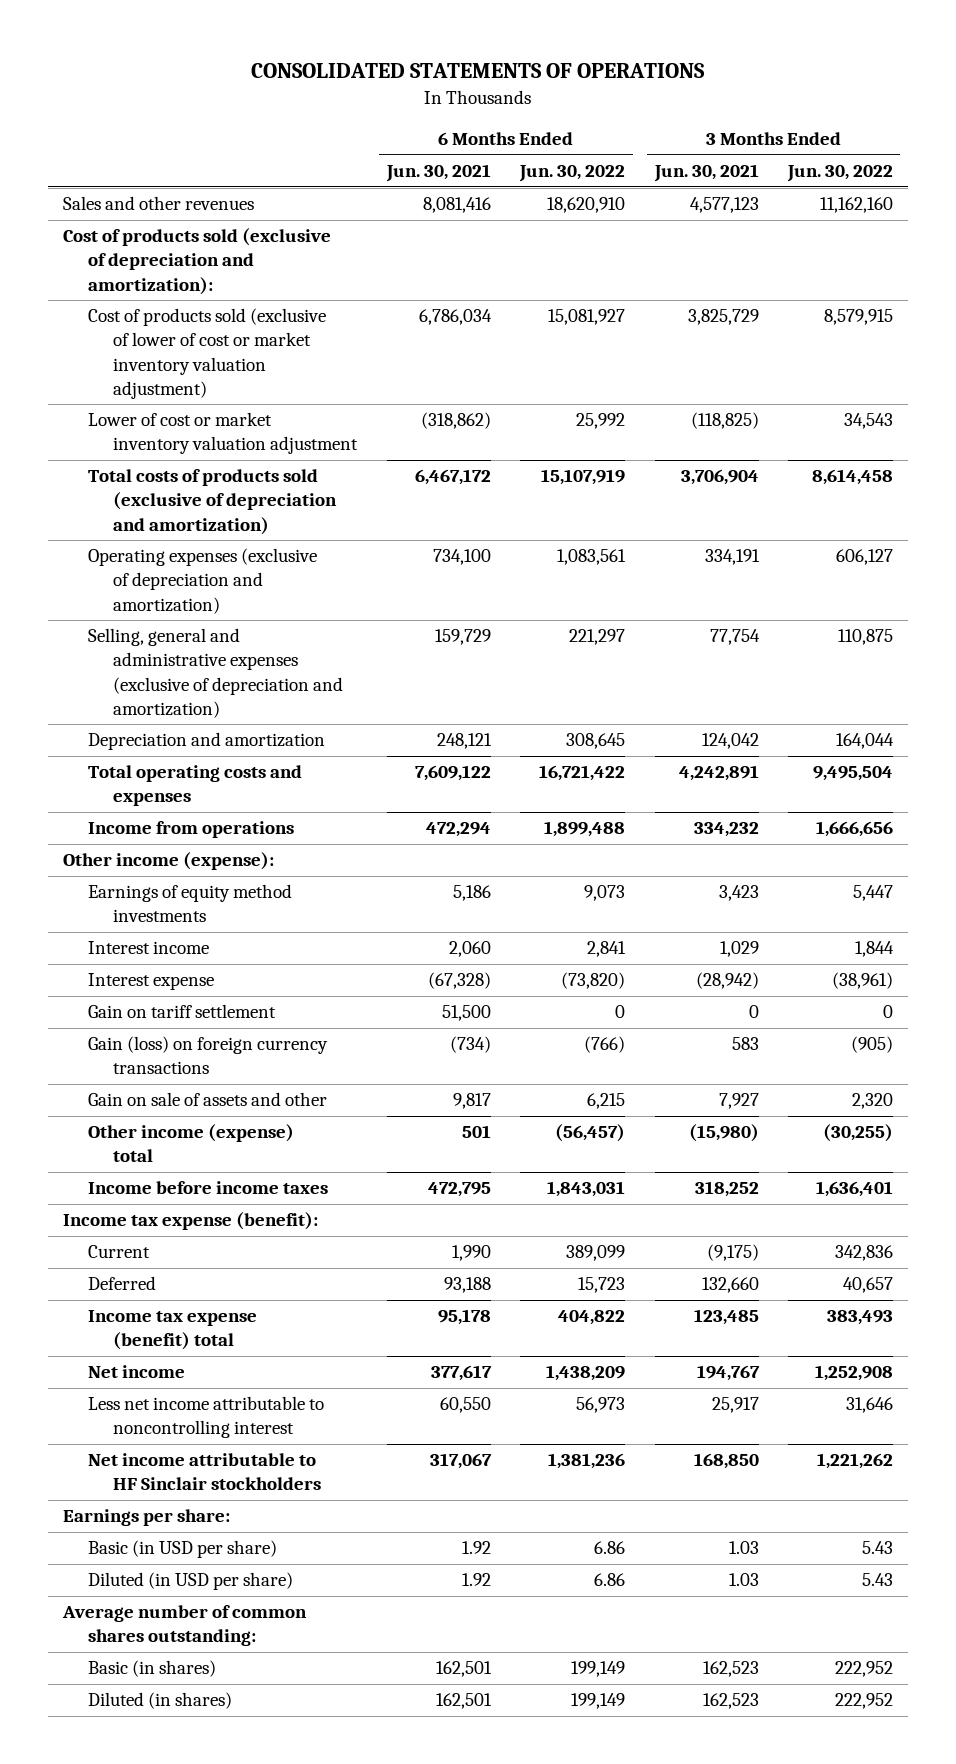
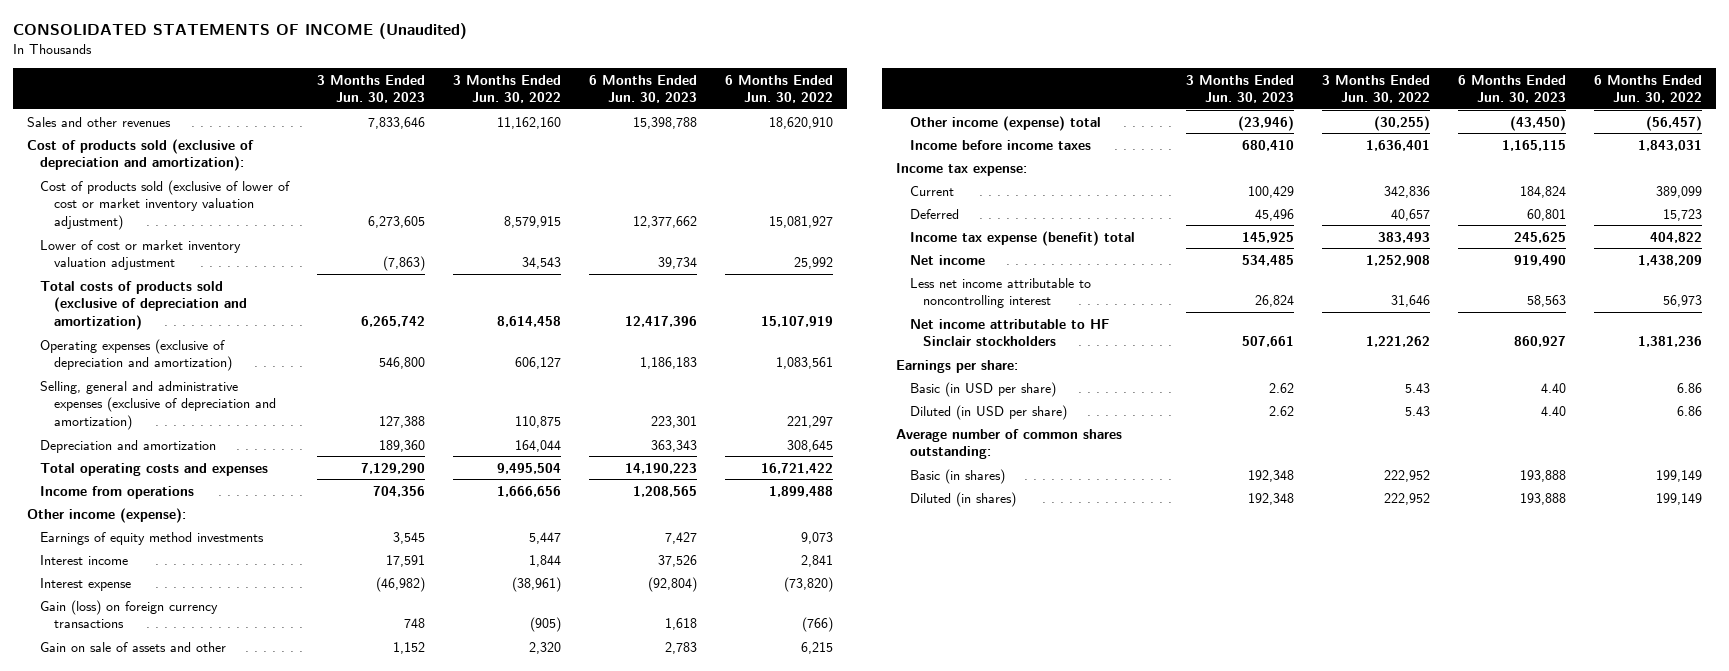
- CONSOLIDATED STATEMENTS OF OPERATIONS
+ CONSOLIDATED STATEMENTS OF INCOME (Unaudited)
- | 6 Months Ended Jun. 30, 2021 | 6 Months Ended Jun. 30, 2022 | 3 Months Ended Jun. 30, 2021 | 3 Months Ended Jun. 30, 2022
+ | 3 Months Ended Jun. 30, 2023 | 3 Months Ended Jun. 30, 2022 | 6 Months Ended Jun. 30, 2023 | 6 Months Ended Jun. 30, 2022
- Gain on tariff settlement | 51,500 | 0 | 0 | 0
- Income tax expense (benefit):
+ Income tax expense:

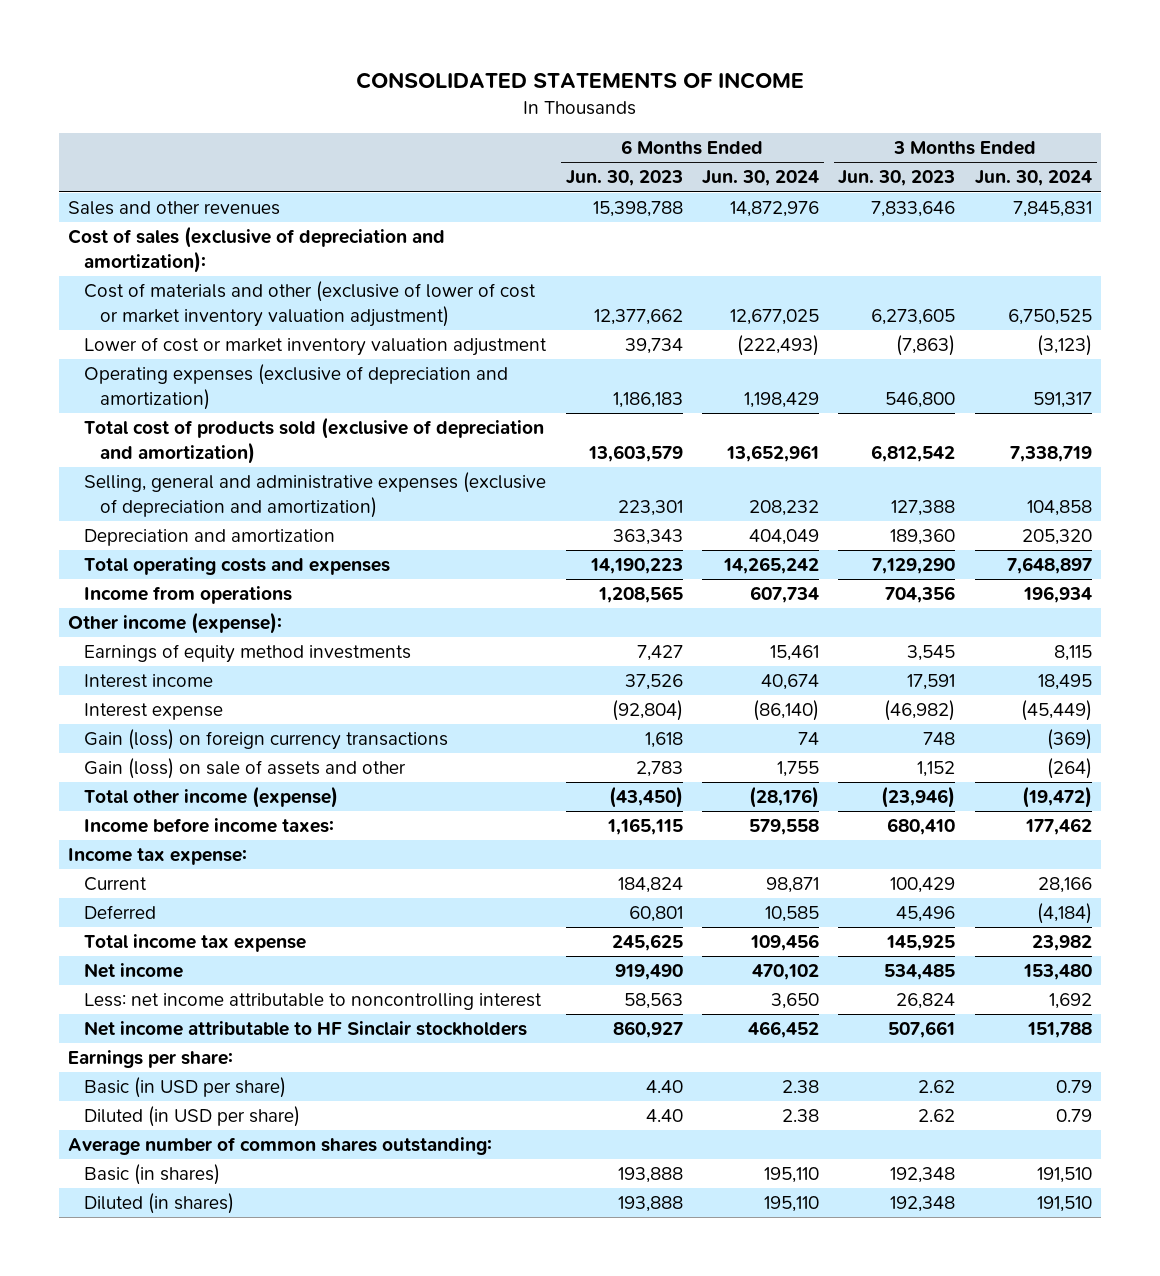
- CONSOLIDATED STATEMENTS OF INCOME (Unaudited)
+ CONSOLIDATED STATEMENTS OF INCOME
- | 3 Months Ended Jun. 30, 2023 | 3 Months Ended Jun. 30, 2022 | 6 Months Ended Jun. 30, 2023 | 6 Months Ended Jun. 30, 2022
+ | 6 Months Ended Jun. 30, 2023 | 6 Months Ended Jun. 30, 2024 | 3 Months Ended Jun. 30, 2023 | 3 Months Ended Jun. 30, 2024
- Cost of products sold (exclusive of depreciation and amortization):
- Cost of products sold (exclusive of lower of cost or market inventory valuation adjustment) | 6,273,605 | 8,579,915 | 12,377,662 | 15,081,927
+ Cost of sales (exclusive of depreciation and amortization):
+ Cost of materials and other (exclusive of lower of cost or market inventory valuation adjustment) | 12,377,662 | 12,677,025 | 6,273,605 | 6,750,525
- Total costs of products sold (exclusive of depreciation and amortization) | 6,265,742 | 8,614,458 | 12,417,396 | 15,107,919
+ Total cost of products sold (exclusive of depreciation and amortization) | 13,603,579 | 13,652,961 | 6,812,542 | 7,338,719
- Gain on sale of assets and other | 1,152 | 2,320 | 2,783 | 6,215
- Other income (expense) total | (23,946) | (30,255) | (43,450) | (56,457)
- Income before income taxes | 680,410 | 1,636,401 | 1,165,115 | 1,843,031
+ Gain (loss) on sale of assets and other | 2,783 | 1,755 | 1,152 | (264)
+ Total other income (expense) | (43,450) | (28,176) | (23,946) | (19,472)
+ Income before income taxes: | 1,165,115 | 579,558 | 680,410 | 177,462
- Income tax expense (benefit) total | 145,925 | 383,493 | 245,625 | 404,822
+ Total income tax expense | 245,625 | 109,456 | 145,925 | 23,982
- Less net income attributable to noncontrolling interest | 26,824 | 31,646 | 58,563 | 56,973
+ Less: net income attributable to noncontrolling interest | 58,563 | 3,650 | 26,824 | 1,692

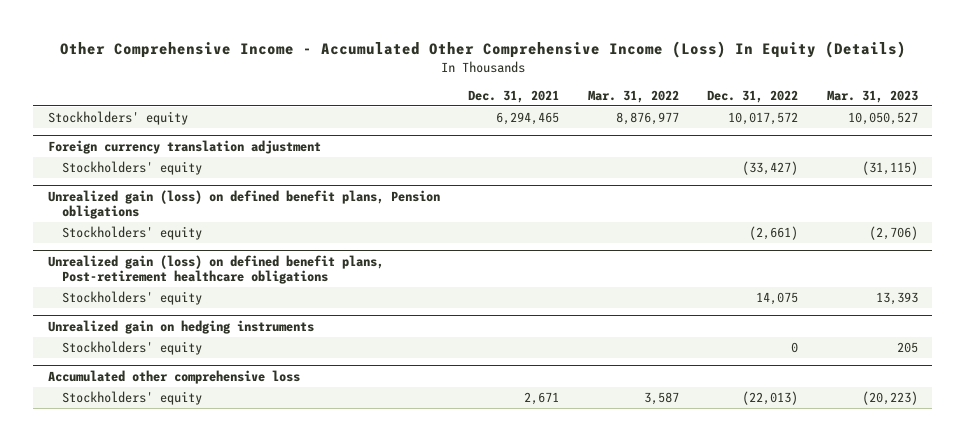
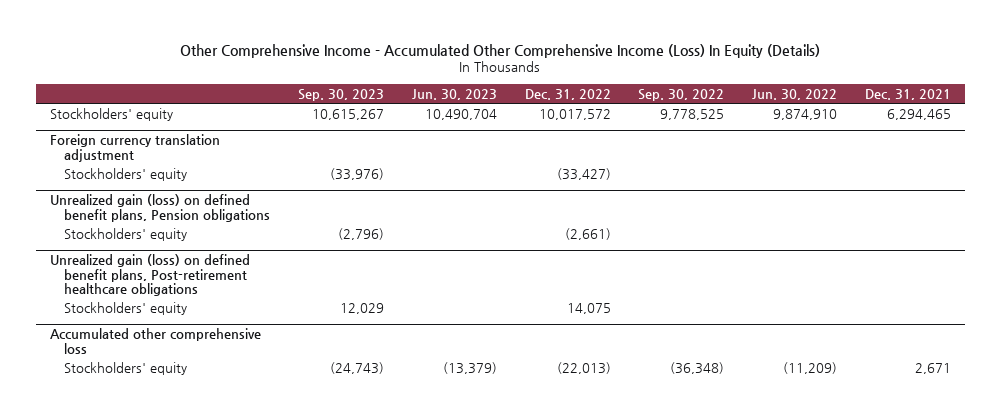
- | Dec. 31, 2021 | Mar. 31, 2022 | Dec. 31, 2022 | Mar. 31, 2023
+ | Sep. 30, 2023 | Jun. 30, 2023 | Dec. 31, 2022 | Sep. 30, 2022 | Jun. 30, 2022 | Dec. 31, 2021
- Unrealized gain on hedging instruments
- Stockholders' equity | | | 0 | 205

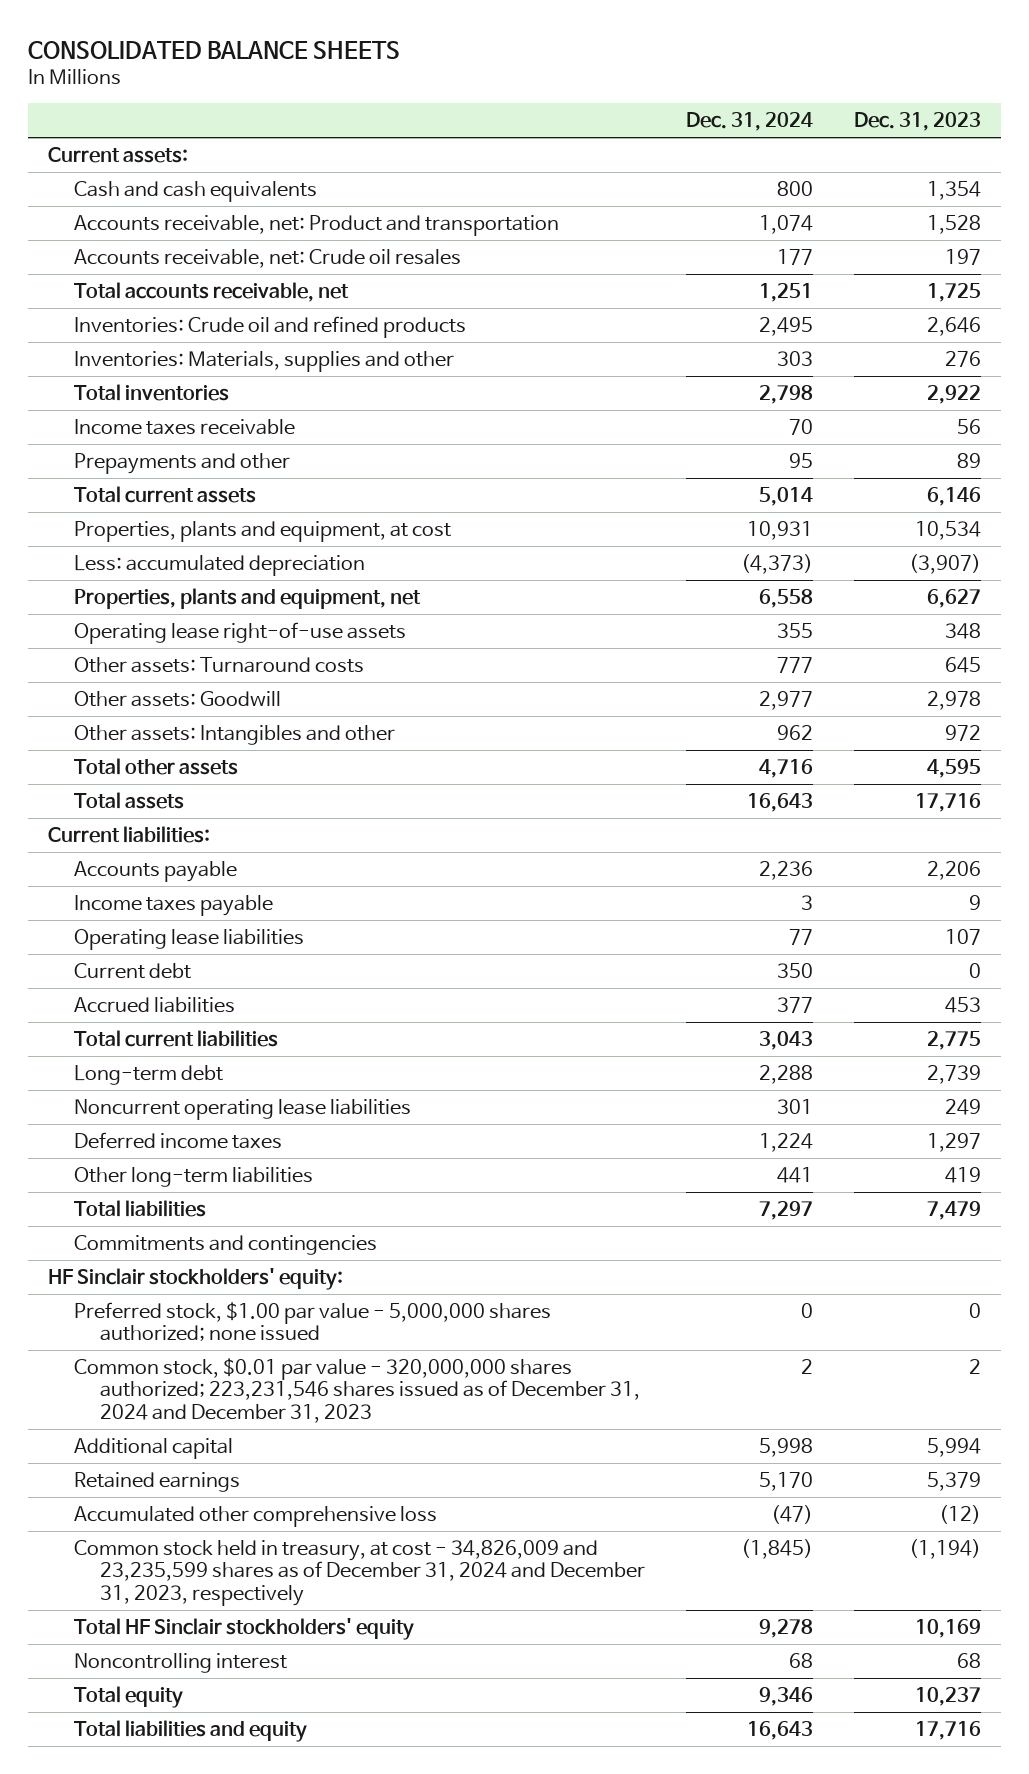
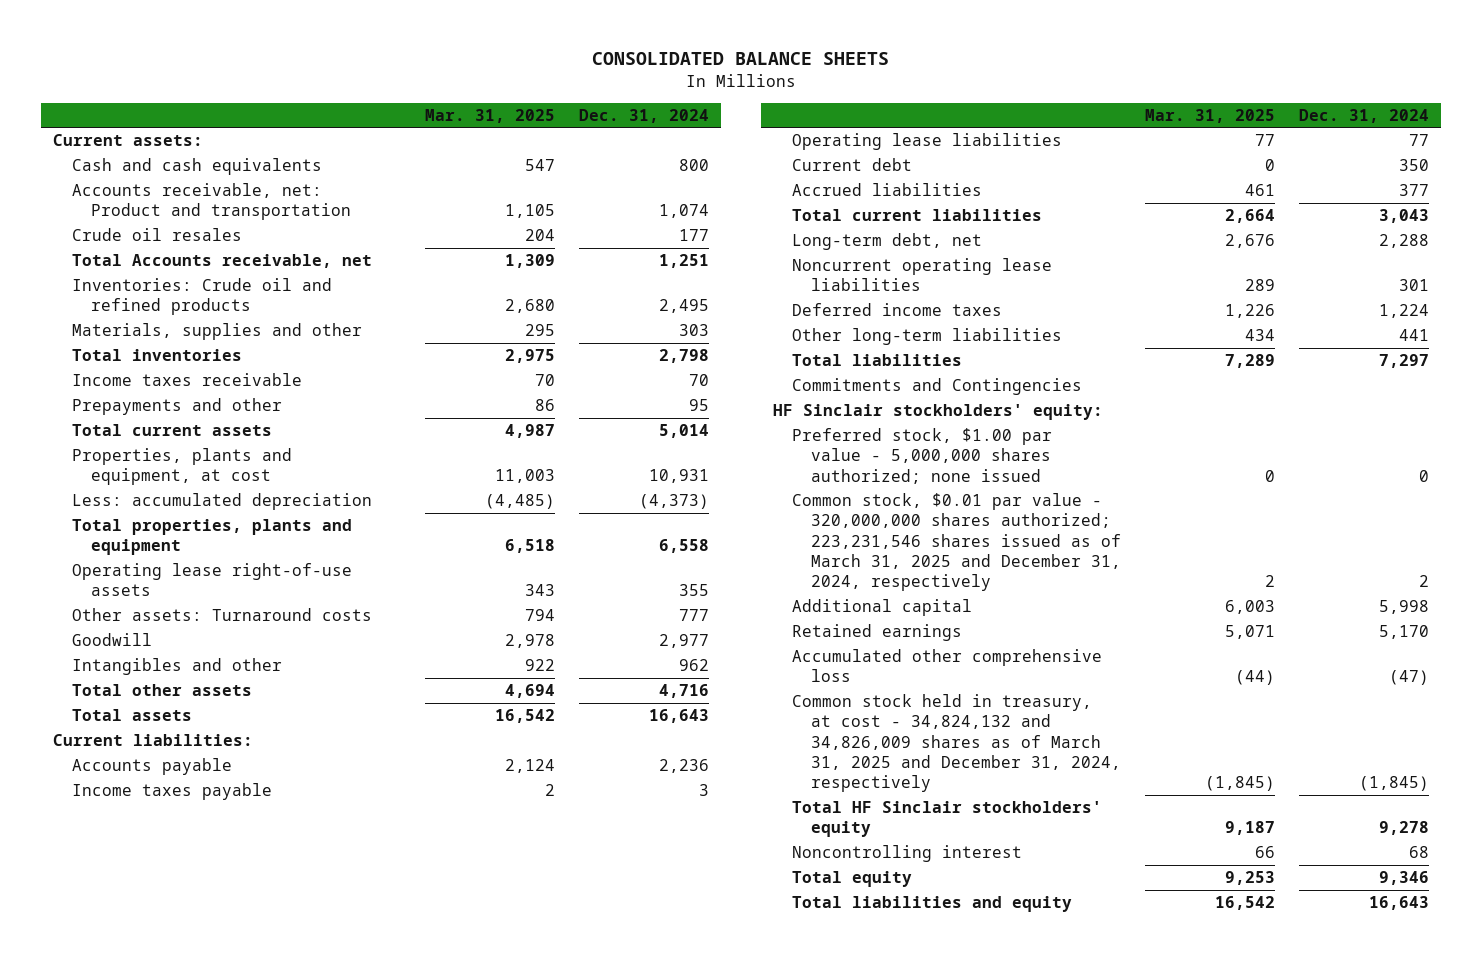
- | Dec. 31, 2024 | Dec. 31, 2023
+ | Mar. 31, 2025 | Dec. 31, 2024
- Accounts receivable, net: Crude oil resales | 177 | 197
- Total accounts receivable, net | 1,251 | 1,725
+ Crude oil resales | 204 | 177
+ Total Accounts receivable, net | 1,309 | 1,251
- Inventories: Materials, supplies and other | 303 | 276
+ Materials, supplies and other | 295 | 303
- Properties, plants and equipment, net | 6,558 | 6,627
+ Total properties, plants and equipment | 6,518 | 6,558
- Other assets: Goodwill | 2,977 | 2,978
- Other assets: Intangibles and other | 962 | 972
+ Goodwill | 2,978 | 2,977
+ Intangibles and other | 922 | 962
- Long-term debt | 2,288 | 2,739
+ Long-term debt, net | 2,676 | 2,288
- Commitments and contingencies
+ Commitments and Contingencies
- Common stock, $0.01 par value - 320,000,000 shares authorized; 223,231,546 shares issued as of December 31, 2024 and December 31, 2023 | 2 | 2
+ Common stock, $0.01 par value - 320,000,000 shares authorized; 223,231,546 shares issued as of March 31, 2025 and December 31, 2024, respectively | 2 | 2
- Common stock held in treasury, at cost - 34,826,009 and 23,235,599 shares as of December 31, 2024 and December 31, 2023, respectively | (1,845) | (1,194)
+ Common stock held in treasury, at cost - 34,824,132 and 34,826,009 shares as of March 31, 2025 and December 31, 2024, respectively | (1,845) | (1,845)

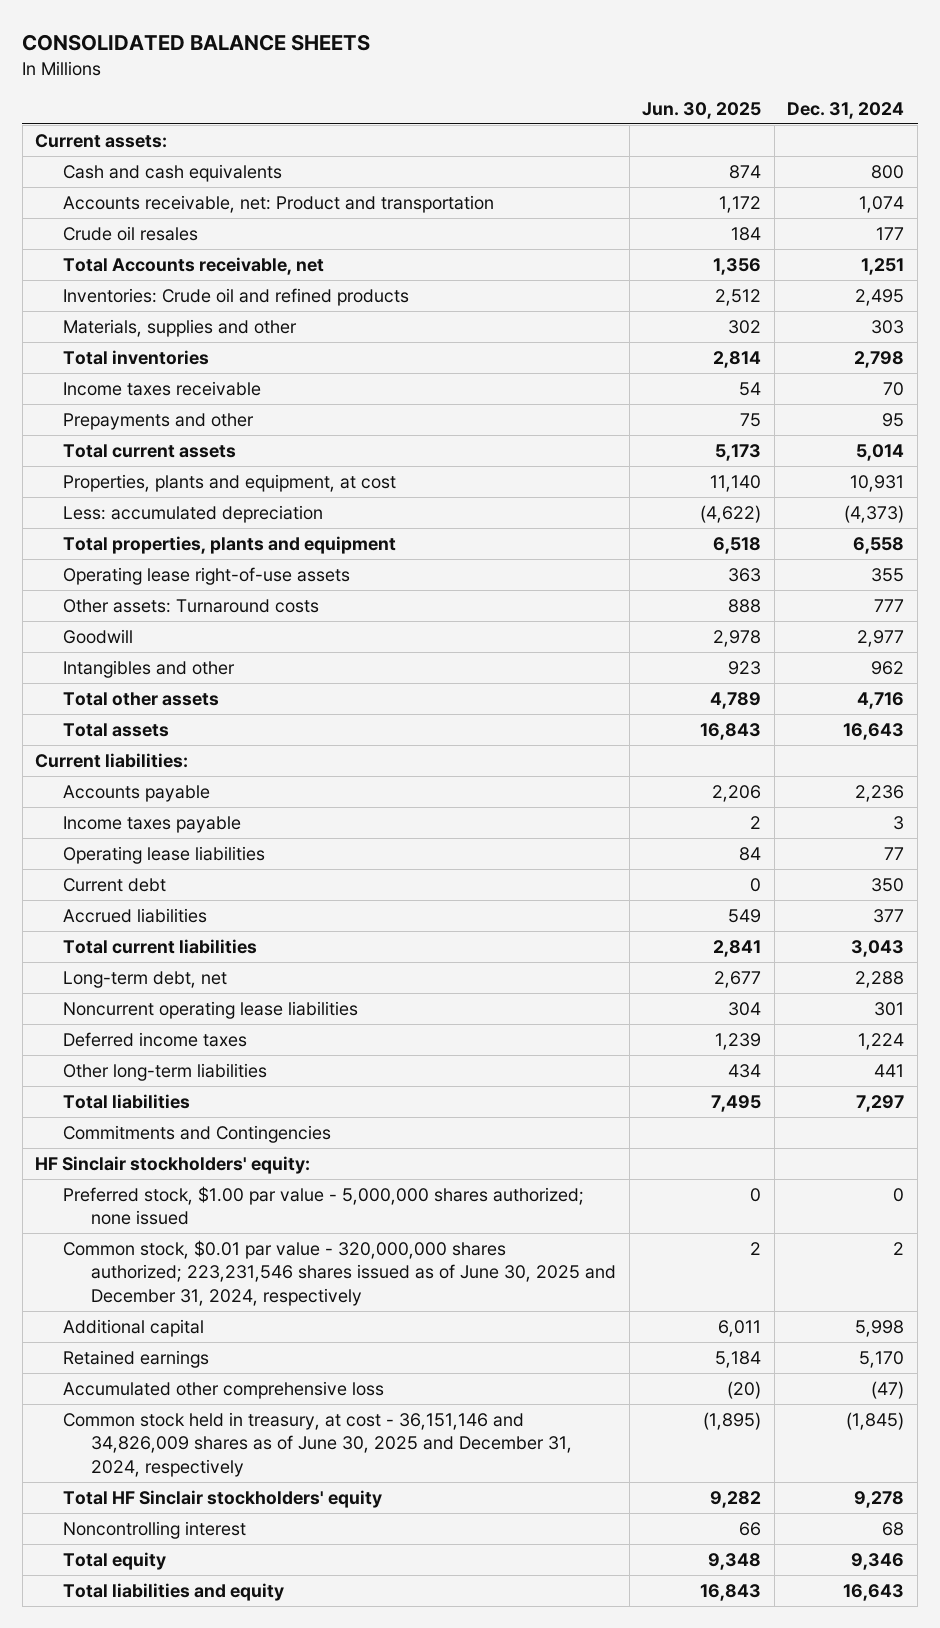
- | Mar. 31, 2025 | Dec. 31, 2024
+ | Jun. 30, 2025 | Dec. 31, 2024
- Common stock, $0.01 par value - 320,000,000 shares authorized; 223,231,546 shares issued as of March 31, 2025 and December 31, 2024, respectively | 2 | 2
+ Common stock, $0.01 par value - 320,000,000 shares authorized; 223,231,546 shares issued as of June 30, 2025 and December 31, 2024, respectively | 2 | 2
- Common stock held in treasury, at cost - 34,824,132 and 34,826,009 shares as of March 31, 2025 and December 31, 2024, respectively | (1,845) | (1,845)
+ Common stock held in treasury, at cost - 36,151,146 and 34,826,009 shares as of June 30, 2025 and December 31, 2024, respectively | (1,895) | (1,845)

